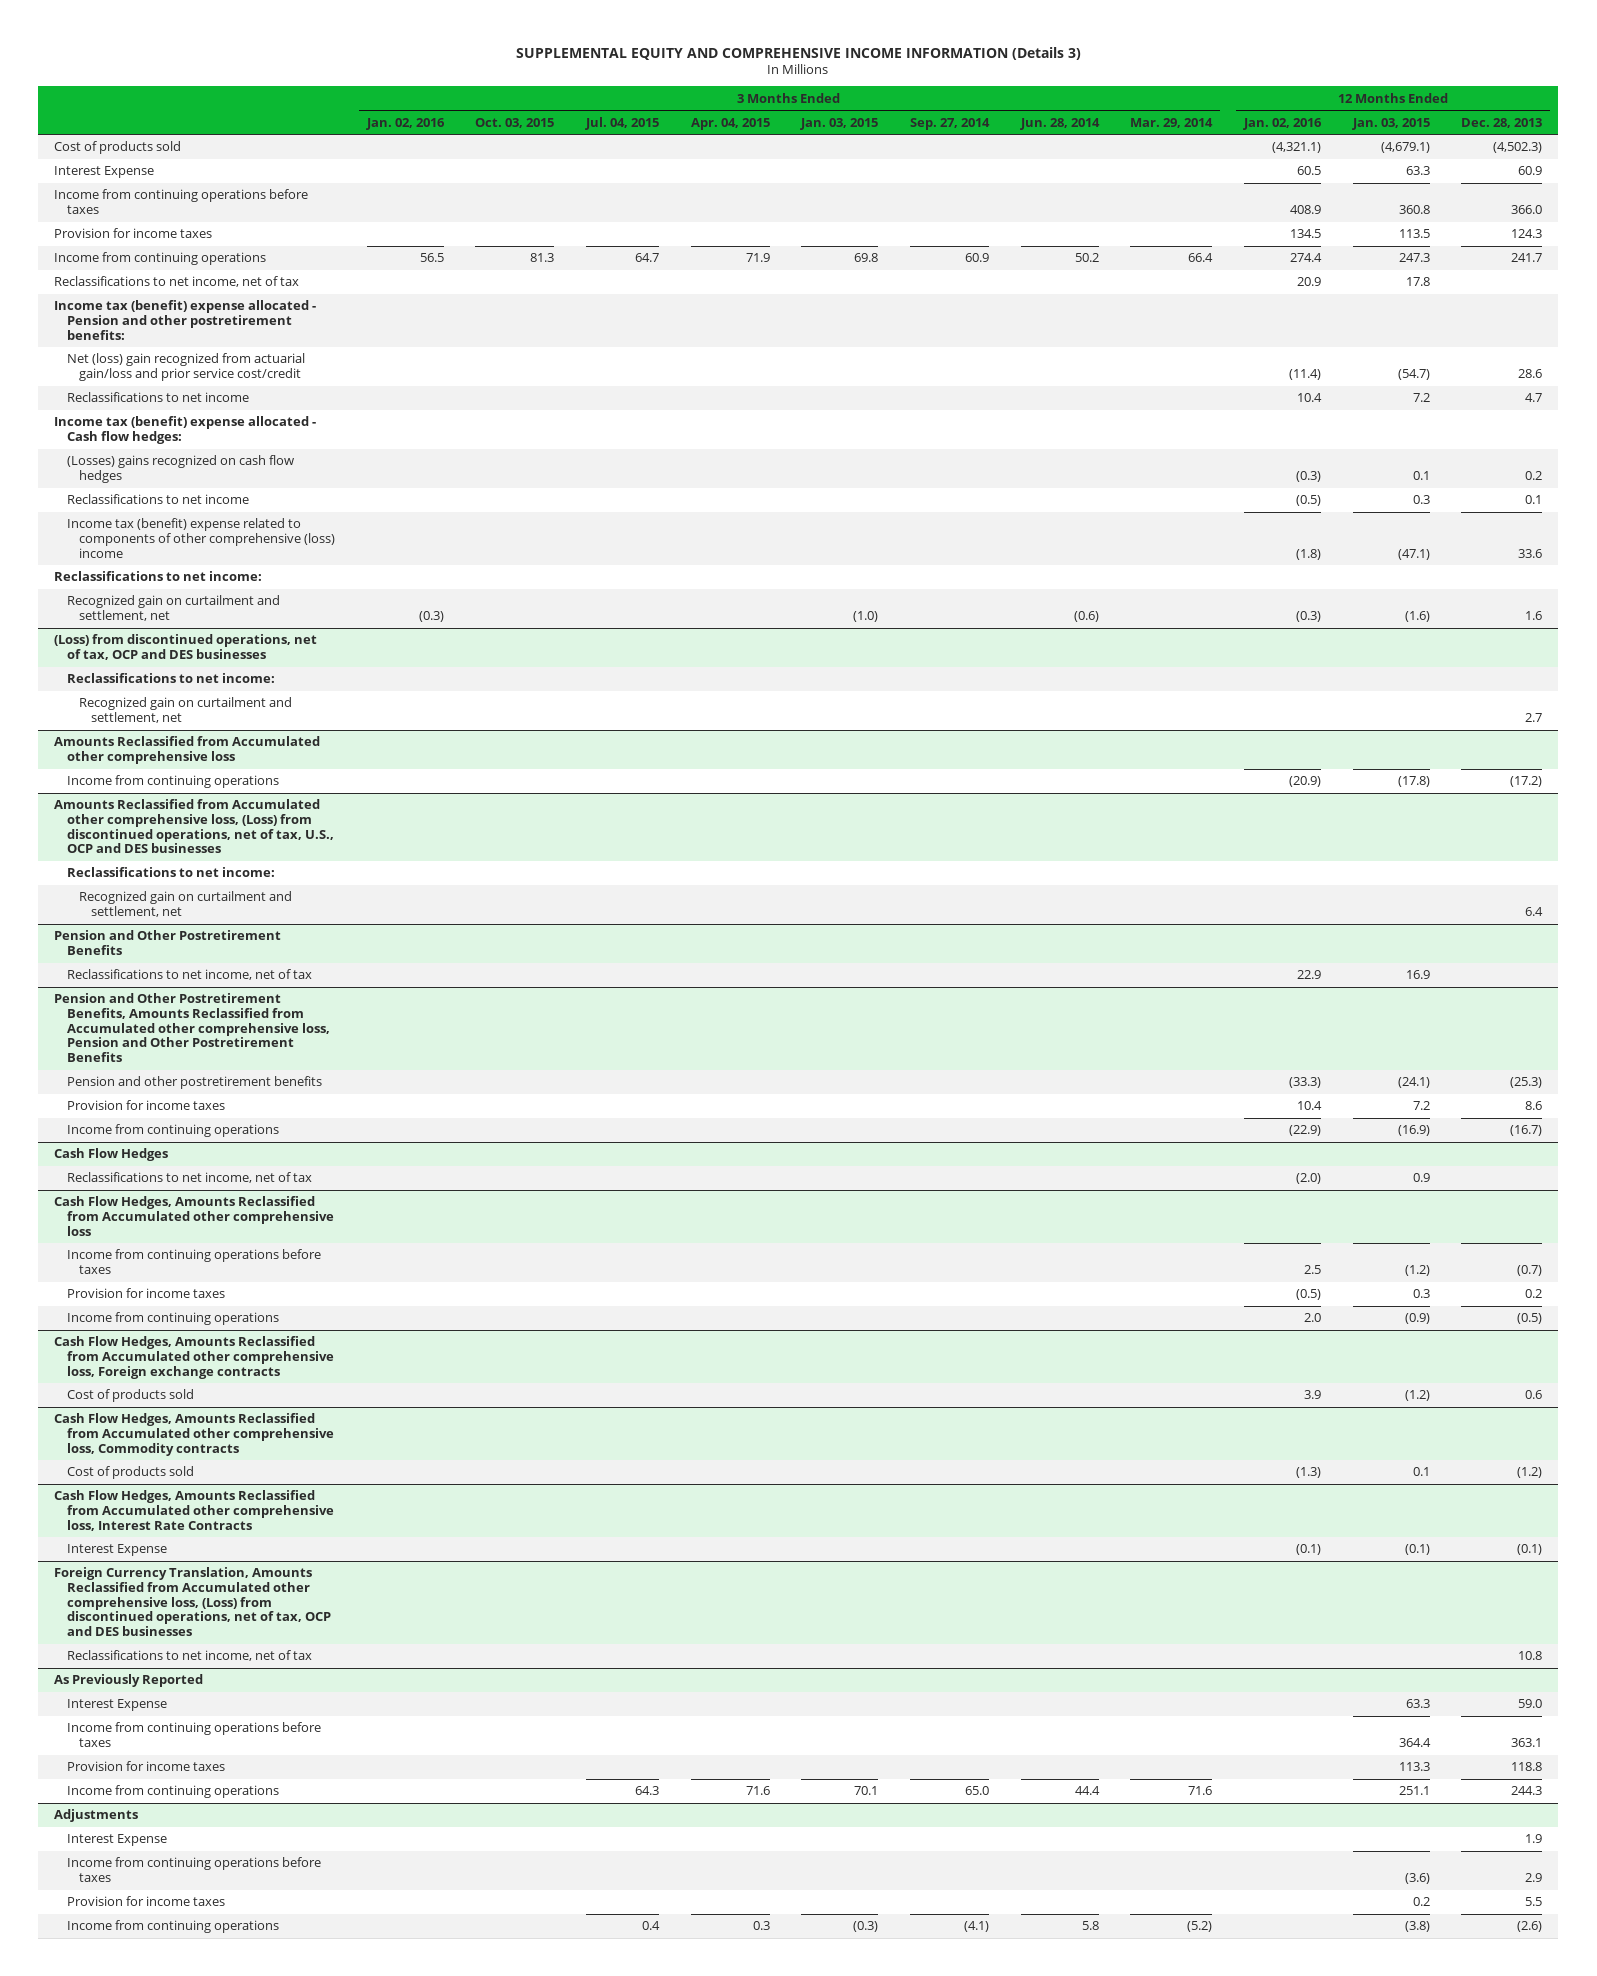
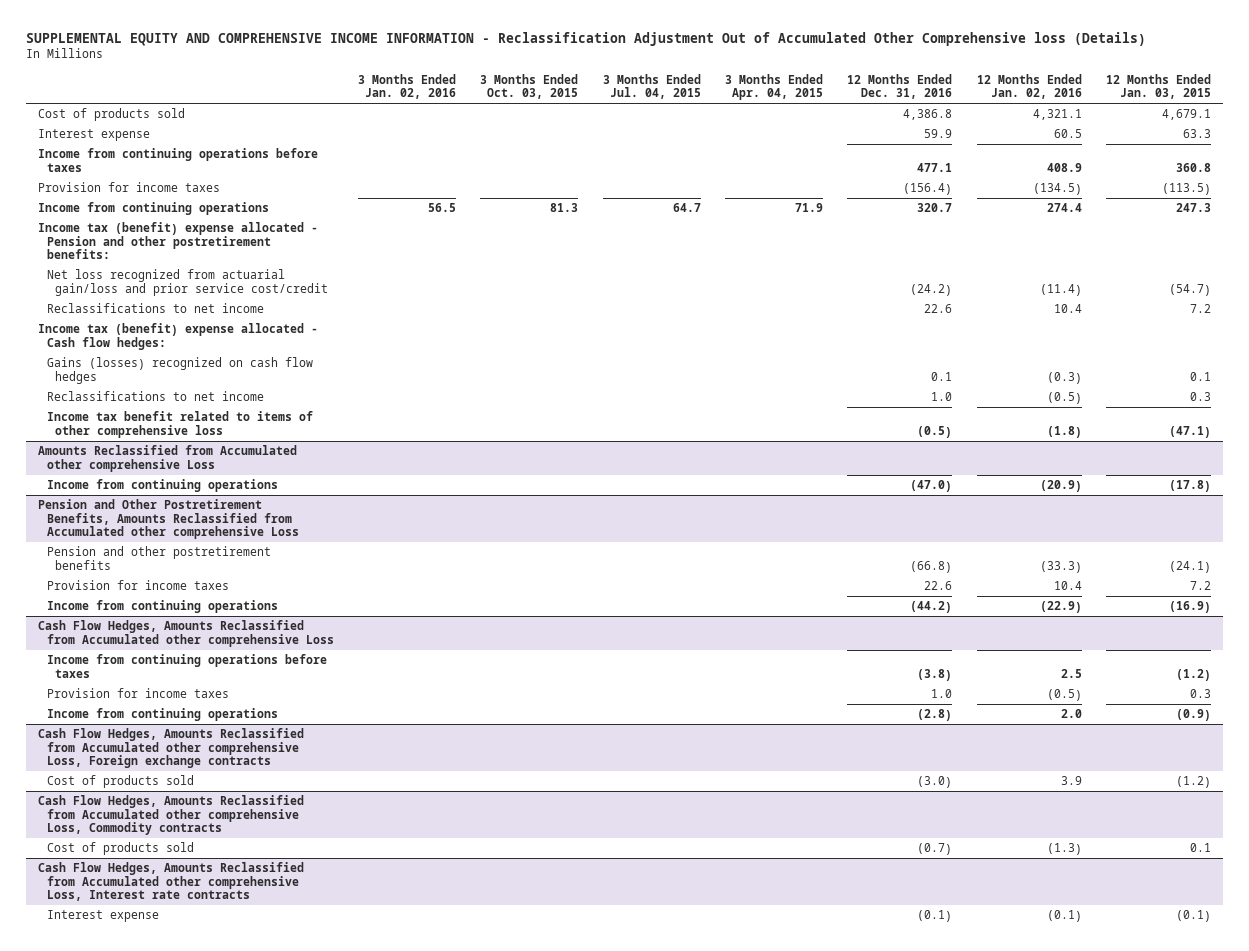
- SUPPLEMENTAL EQUITY AND COMPREHENSIVE INCOME INFORMATION (Details 3)
+ SUPPLEMENTAL EQUITY AND COMPREHENSIVE INCOME INFORMATION - Reclassification Adjustment Out of Accumulated Other Comprehensive loss (Details)
- | 3 Months Ended Jan. 02, 2016 | 3 Months Ended Oct. 03, 2015 | 3 Months Ended Jul. 04, 2015 | 3 Months Ended Apr. 04, 2015 | 3 Months Ended Jan. 03, 2015 | 3 Months Ended Sep. 27, 2014 | 3 Months Ended Jun. 28, 2014 | 3 Months Ended Mar. 29, 2014 | 12 Months Ended Jan. 02, 2016 | 12 Months Ended Jan. 03, 2015 | 12 Months Ended Dec. 28, 2013
+ | 3 Months Ended Jan. 02, 2016 | 3 Months Ended Oct. 03, 2015 | 3 Months Ended Jul. 04, 2015 | 3 Months Ended Apr. 04, 2015 | 12 Months Ended Dec. 31, 2016 | 12 Months Ended Jan. 02, 2016 | 12 Months Ended Jan. 03, 2015
- Cost of products sold | | | | | | | | | (4,321.1) | (4,679.1) | (4,502.3)
- Interest Expense | | | | | | | | | 60.5 | 63.3 | 60.9
+ Cost of products sold | | | | | 4,386.8 | 4,321.1 | 4,679.1
+ Interest expense | | | | | 59.9 | 60.5 | 63.3
- Provision for income taxes | | | | | | | | | 134.5 | 113.5 | 124.3
+ Provision for income taxes | | | | | (156.4) | (134.5) | (113.5)
- Reclassifications to net income, net of tax | | | | | | | | | 20.9 | 17.8 |
- Net (loss) gain recognized from actuarial gain/loss and prior service cost/credit | | | | | | | | | (11.4) | (54.7) | 28.6
+ Net loss recognized from actuarial gain/loss and prior service cost/credit | | | | | (24.2) | (11.4) | (54.7)
- (Losses) gains recognized on cash flow hedges | | | | | | | | | (0.3) | 0.1 | 0.2
+ Gains (losses) recognized on cash flow hedges | | | | | 0.1 | (0.3) | 0.1
- Income tax (benefit) expense related to components of other comprehensive (loss) income | | | | | | | | | (1.8) | (47.1) | 33.6
- Reclassifications to net income:
- Recognized gain on curtailment and settlement, net | (0.3) | | | | (1.0) | | (0.6) | | (0.3) | (1.6) | 1.6
- (Loss) from discontinued operations, net of tax, OCP and DES businesses
- Reclassifications to net income:
- Recognized gain on curtailment and settlement, net | | | | | | | | | | | 2.7
- Amounts Reclassified from Accumulated other comprehensive loss
+ Income tax benefit related to items of other comprehensive loss | | | | | (0.5) | (1.8) | (47.1)
+ Amounts Reclassified from Accumulated other comprehensive Loss
- Amounts Reclassified from Accumulated other comprehensive loss, (Loss) from discontinued operations, net of tax, U.S., OCP and DES businesses
- Reclassifications to net income:
- Recognized gain on curtailment and settlement, net | | | | | | | | | | | 6.4
- Pension and Other Postretirement Benefits
- Reclassifications to net income, net of tax | | | | | | | | | 22.9 | 16.9 |
- Pension and Other Postretirement Benefits, Amounts Reclassified from Accumulated other comprehensive loss, Pension and Other Postretirement Benefits
+ Pension and Other Postretirement Benefits, Amounts Reclassified from Accumulated other comprehensive Loss
- Cash Flow Hedges
- Reclassifications to net income, net of tax | | | | | | | | | (2.0) | 0.9 |
- Cash Flow Hedges, Amounts Reclassified from Accumulated other comprehensive loss
+ Cash Flow Hedges, Amounts Reclassified from Accumulated other comprehensive Loss
- Cash Flow Hedges, Amounts Reclassified from Accumulated other comprehensive loss, Foreign exchange contracts
+ Cash Flow Hedges, Amounts Reclassified from Accumulated other comprehensive Loss, Foreign exchange contracts
- Cash Flow Hedges, Amounts Reclassified from Accumulated other comprehensive loss, Commodity contracts
+ Cash Flow Hedges, Amounts Reclassified from Accumulated other comprehensive Loss, Commodity contracts
- Cash Flow Hedges, Amounts Reclassified from Accumulated other comprehensive loss, Interest Rate Contracts
- Interest Expense | | | | | | | | | (0.1) | (0.1) | (0.1)
- Foreign Currency Translation, Amounts Reclassified from Accumulated other comprehensive loss, (Loss) from discontinued operations, net of tax, OCP and DES businesses
- Reclassifications to net income, net of tax | | | | | | | | | | | 10.8
- As Previously Reported
- Interest Expense | | | | | | | | | | 63.3 | 59.0
- Income from continuing operations before taxes | | | | | | | | | | 364.4 | 363.1
- Provision for income taxes | | | | | | | | | | 113.3 | 118.8
- Income from continuing operations | | | 64.3 | 71.6 | 70.1 | 65.0 | 44.4 | 71.6 | | 251.1 | 244.3
- Adjustments
- Interest Expense | | | | | | | | | | | 1.9
- Income from continuing operations before taxes | | | | | | | | | | (3.6) | 2.9
- Provision for income taxes | | | | | | | | | | 0.2 | 5.5
- Income from continuing operations | | | 0.4 | 0.3 | (0.3) | (4.1) | 5.8 | (5.2) | | (3.8) | (2.6)
+ Cash Flow Hedges, Amounts Reclassified from Accumulated other comprehensive Loss, Interest rate contracts
+ Interest expense | | | | | (0.1) | (0.1) | (0.1)

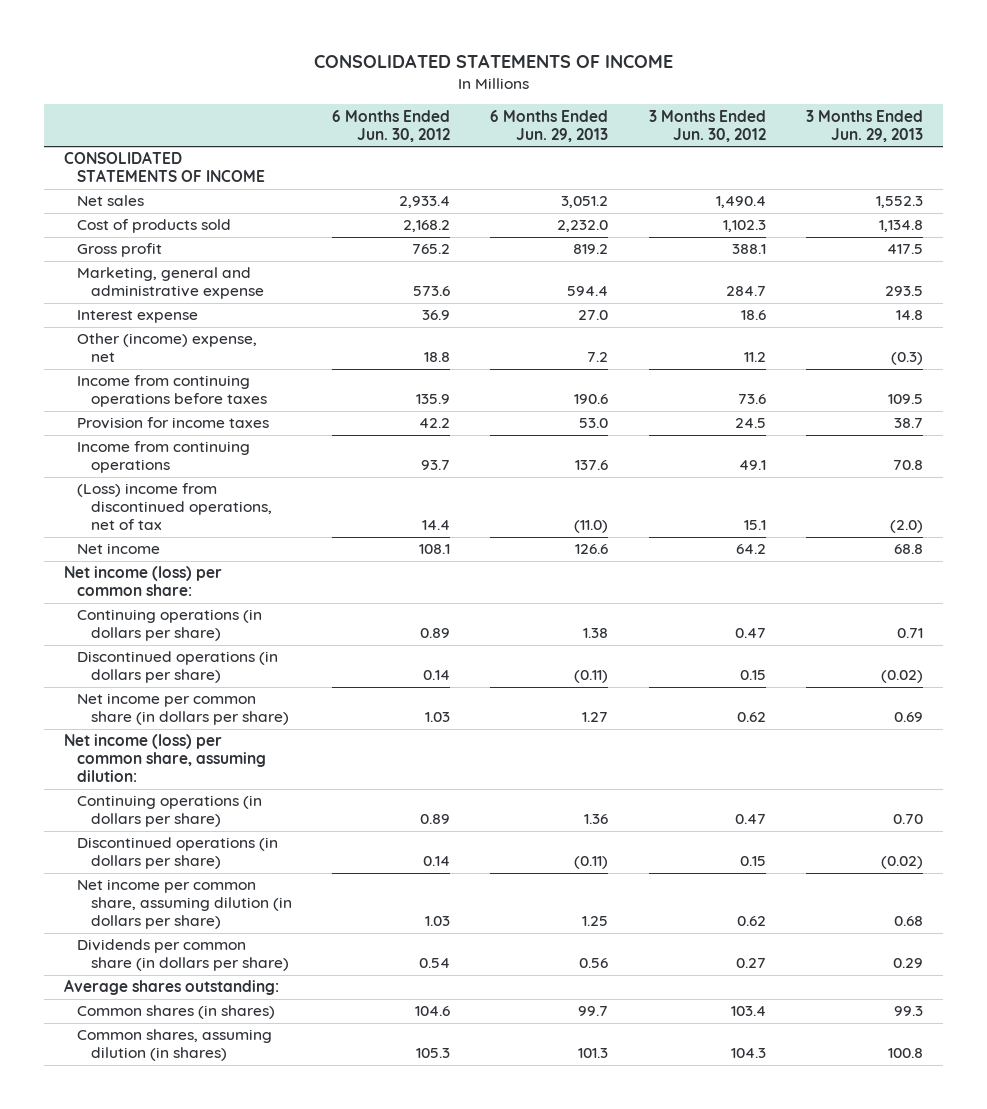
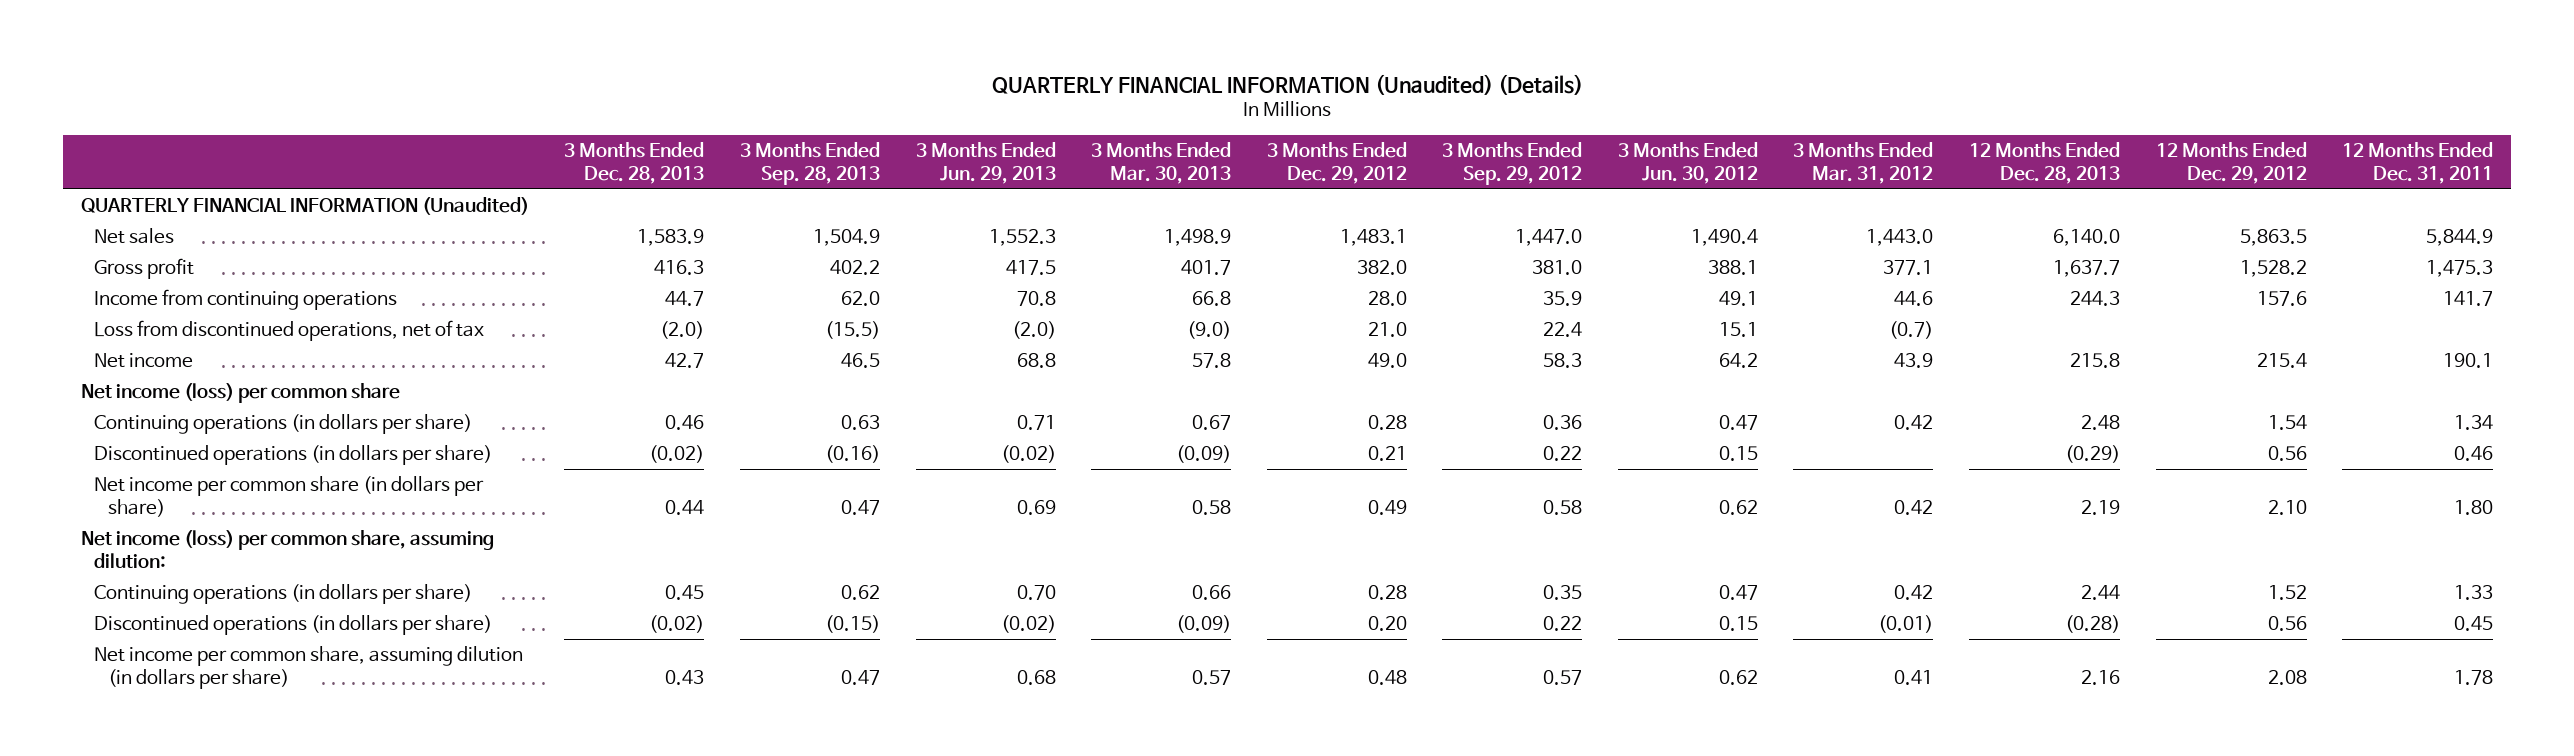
- CONSOLIDATED STATEMENTS OF INCOME
+ QUARTERLY FINANCIAL INFORMATION (Unaudited) (Details)
- | 6 Months Ended Jun. 30, 2012 | 6 Months Ended Jun. 29, 2013 | 3 Months Ended Jun. 30, 2012 | 3 Months Ended Jun. 29, 2013
+ | 3 Months Ended Dec. 28, 2013 | 3 Months Ended Sep. 28, 2013 | 3 Months Ended Jun. 29, 2013 | 3 Months Ended Mar. 30, 2013 | 3 Months Ended Dec. 29, 2012 | 3 Months Ended Sep. 29, 2012 | 3 Months Ended Jun. 30, 2012 | 3 Months Ended Mar. 31, 2012 | 12 Months Ended Dec. 28, 2013 | 12 Months Ended Dec. 29, 2012 | 12 Months Ended Dec. 31, 2011
- CONSOLIDATED STATEMENTS OF INCOME
+ QUARTERLY FINANCIAL INFORMATION (Unaudited)
- Cost of products sold | 2,168.2 | 2,232.0 | 1,102.3 | 1,134.8
- Marketing, general and administrative expense | 573.6 | 594.4 | 284.7 | 293.5
- Interest expense | 36.9 | 27.0 | 18.6 | 14.8
- Other (income) expense, net | 18.8 | 7.2 | 11.2 | (0.3)
- Income from continuing operations before taxes | 135.9 | 190.6 | 73.6 | 109.5
- Provision for income taxes | 42.2 | 53.0 | 24.5 | 38.7
- (Loss) income from discontinued operations, net of tax | 14.4 | (11.0) | 15.1 | (2.0)
+ Loss from discontinued operations, net of tax | (2.0) | (15.5) | (2.0) | (9.0) | 21.0 | 22.4 | 15.1 | (0.7) | | |
- Net income (loss) per common share:
+ Net income (loss) per common share
- Dividends per common share (in dollars per share) | 0.54 | 0.56 | 0.27 | 0.29
- Average shares outstanding:
- Common shares (in shares) | 104.6 | 99.7 | 103.4 | 99.3
- Common shares, assuming dilution (in shares) | 105.3 | 101.3 | 104.3 | 100.8

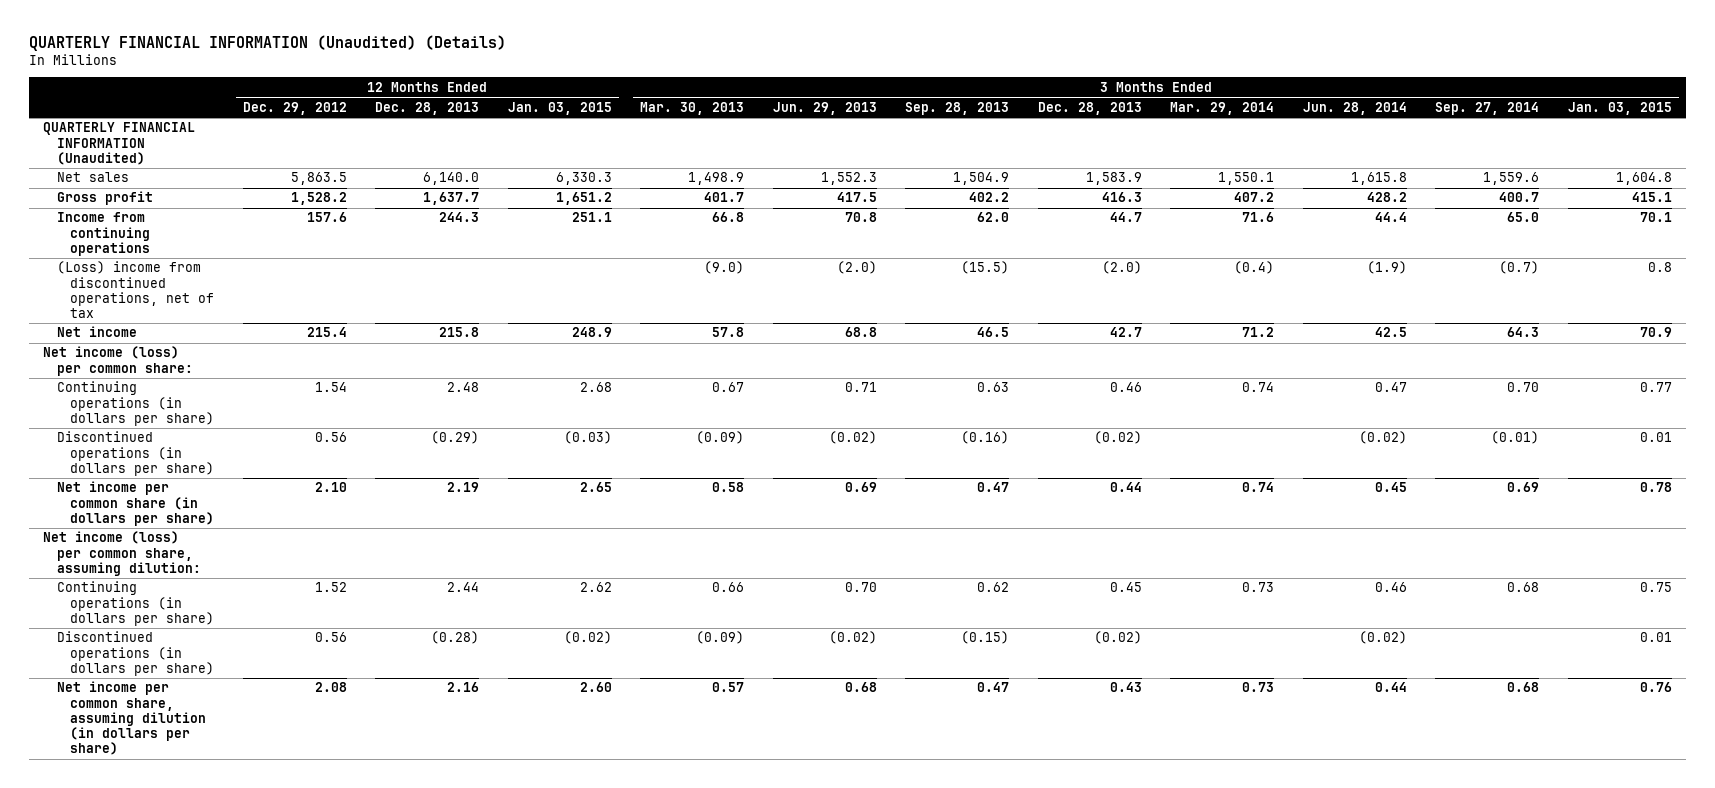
- | 3 Months Ended Dec. 28, 2013 | 3 Months Ended Sep. 28, 2013 | 3 Months Ended Jun. 29, 2013 | 3 Months Ended Mar. 30, 2013 | 3 Months Ended Dec. 29, 2012 | 3 Months Ended Sep. 29, 2012 | 3 Months Ended Jun. 30, 2012 | 3 Months Ended Mar. 31, 2012 | 12 Months Ended Dec. 28, 2013 | 12 Months Ended Dec. 29, 2012 | 12 Months Ended Dec. 31, 2011
+ | 12 Months Ended Dec. 29, 2012 | 12 Months Ended Dec. 28, 2013 | 12 Months Ended Jan. 03, 2015 | 3 Months Ended Mar. 30, 2013 | 3 Months Ended Jun. 29, 2013 | 3 Months Ended Sep. 28, 2013 | 3 Months Ended Dec. 28, 2013 | 3 Months Ended Mar. 29, 2014 | 3 Months Ended Jun. 28, 2014 | 3 Months Ended Sep. 27, 2014 | 3 Months Ended Jan. 03, 2015
- Loss from discontinued operations, net of tax | (2.0) | (15.5) | (2.0) | (9.0) | 21.0 | 22.4 | 15.1 | (0.7) | | |
+ (Loss) income from discontinued operations, net of tax | | | | (9.0) | (2.0) | (15.5) | (2.0) | (0.4) | (1.9) | (0.7) | 0.8
- Net income (loss) per common share
+ Net income (loss) per common share:

